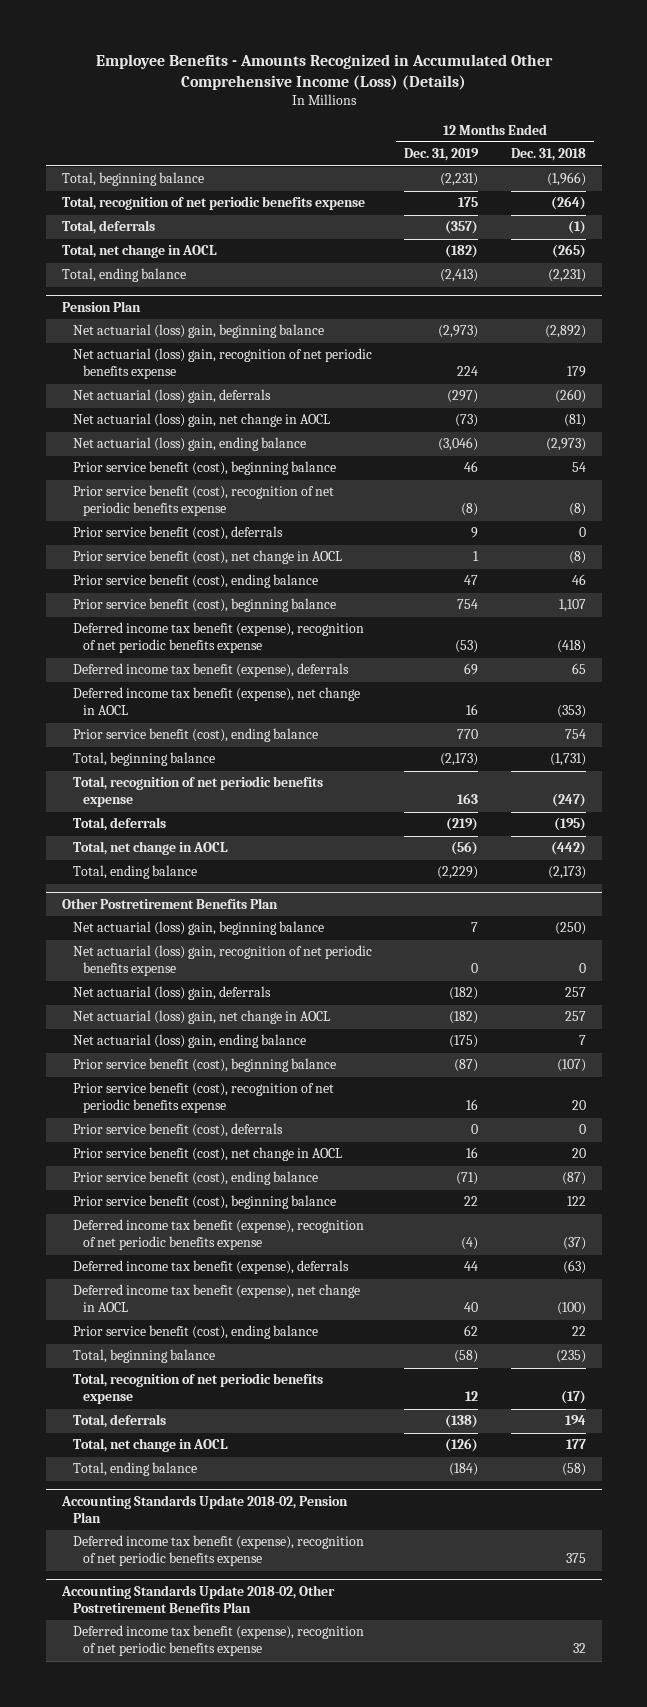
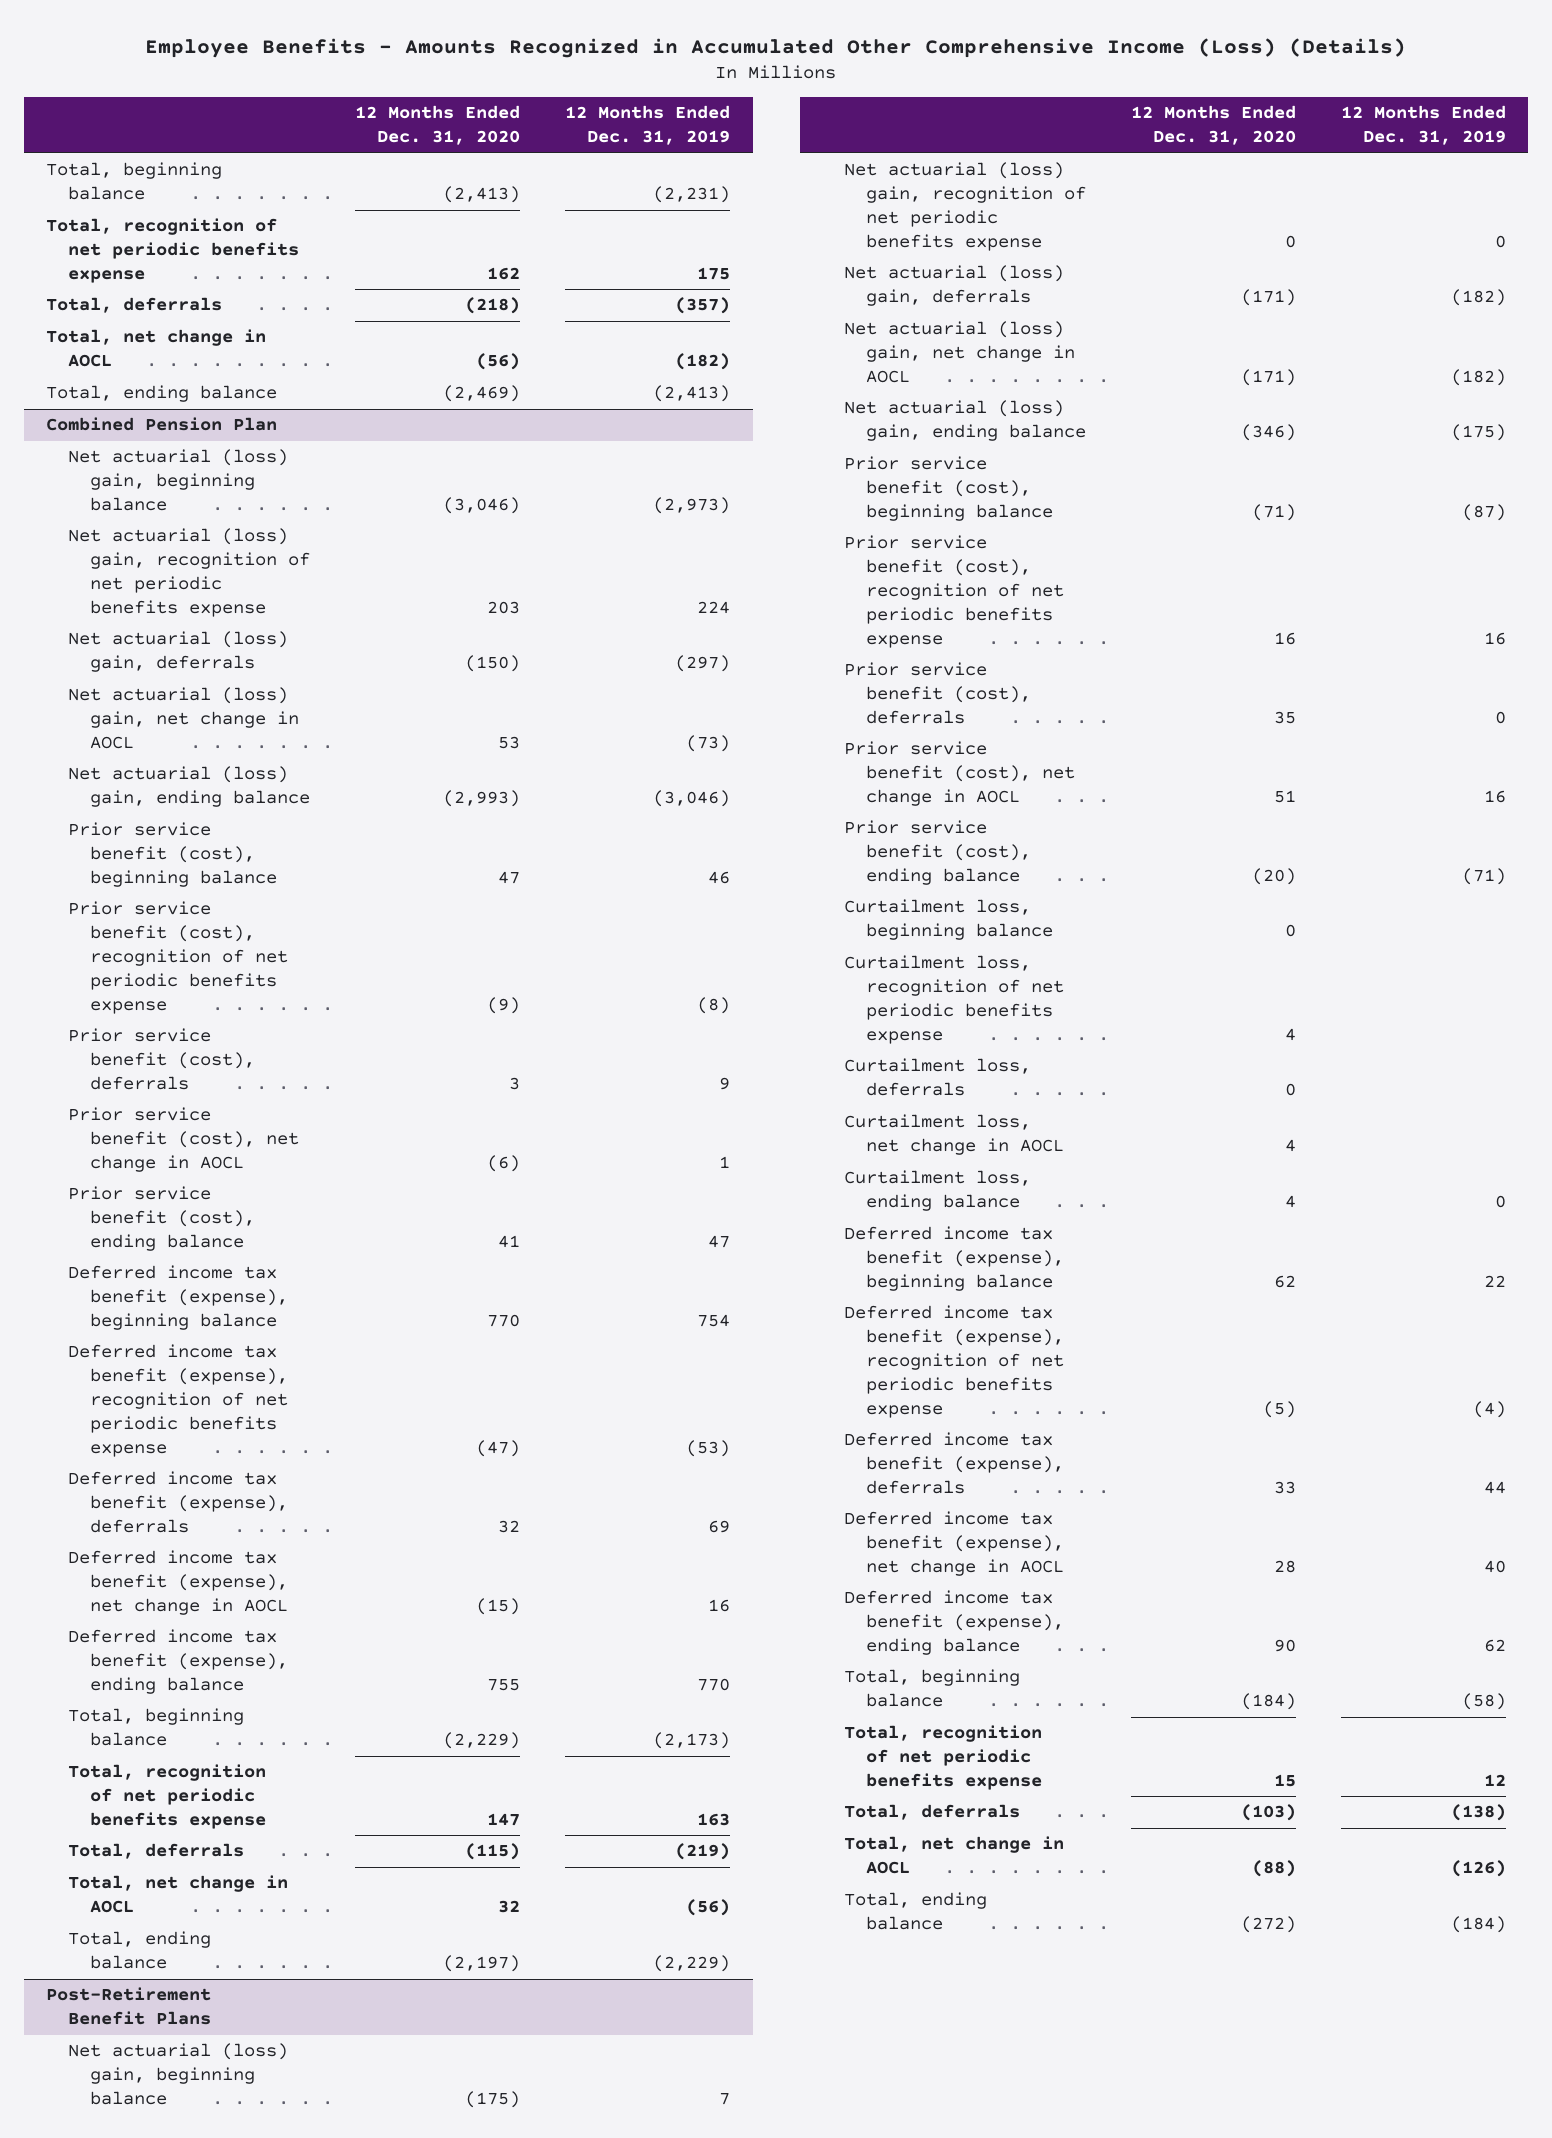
- | 12 Months Ended Dec. 31, 2019 | 12 Months Ended Dec. 31, 2018
+ | 12 Months Ended Dec. 31, 2020 | 12 Months Ended Dec. 31, 2019
- Pension Plan
+ Combined Pension Plan
- Prior service benefit (cost), beginning balance | 754 | 1,107
+ Deferred income tax benefit (expense), beginning balance | 770 | 754
- Prior service benefit (cost), ending balance | 770 | 754
+ Deferred income tax benefit (expense), ending balance | 755 | 770
- Other Postretirement Benefits Plan
+ Post-Retirement Benefit Plans
- Prior service benefit (cost), beginning balance | 22 | 122
+ Curtailment loss, beginning balance | 0 |
+ Curtailment loss, recognition of net periodic benefits expense | 4 |
+ Curtailment loss, deferrals | 0 |
+ Curtailment loss, net change in AOCL | 4 |
+ Curtailment loss, ending balance | 4 | 0
+ Deferred income tax benefit (expense), beginning balance | 62 | 22
- Prior service benefit (cost), ending balance | 62 | 22
+ Deferred income tax benefit (expense), ending balance | 90 | 62
- Accounting Standards Update 2018-02, Pension Plan
- Deferred income tax benefit (expense), recognition of net periodic benefits expense | | 375
- Accounting Standards Update 2018-02, Other Postretirement Benefits Plan
- Deferred income tax benefit (expense), recognition of net periodic benefits expense | | 32

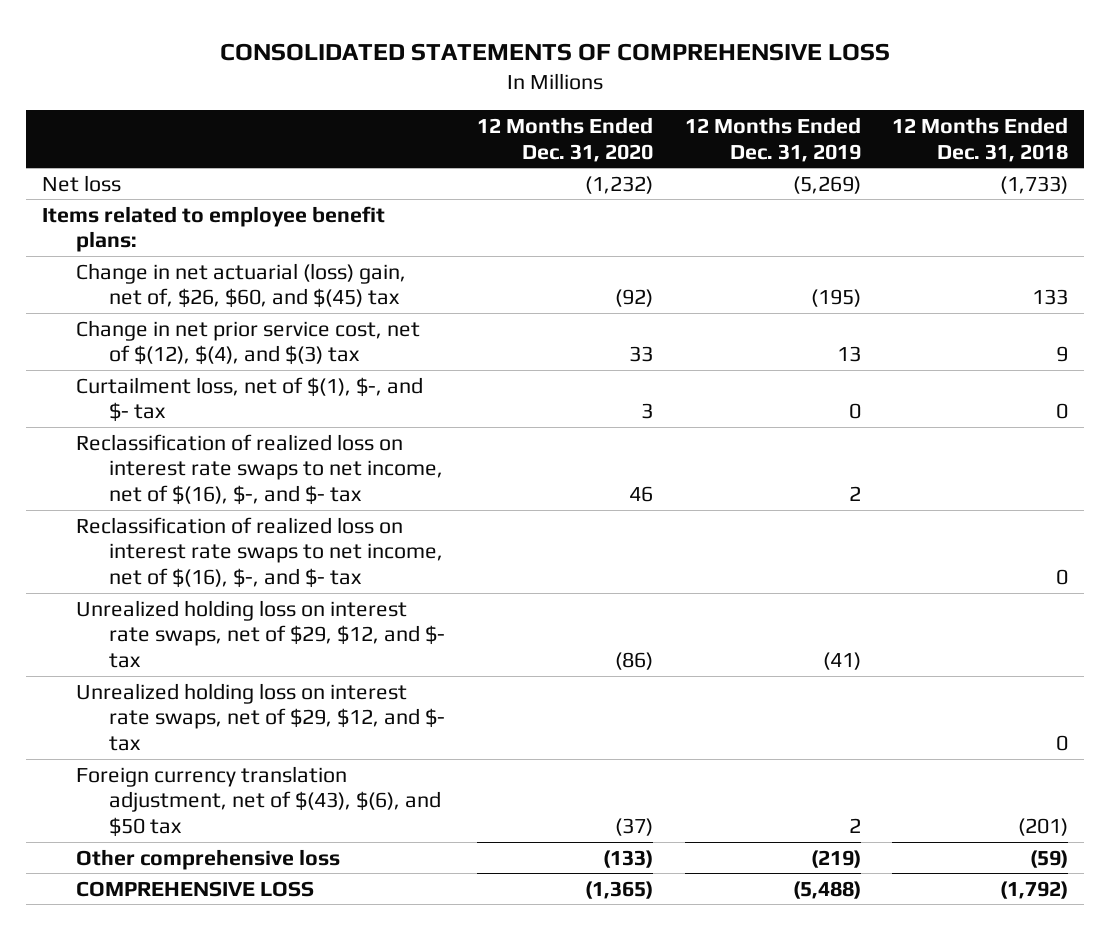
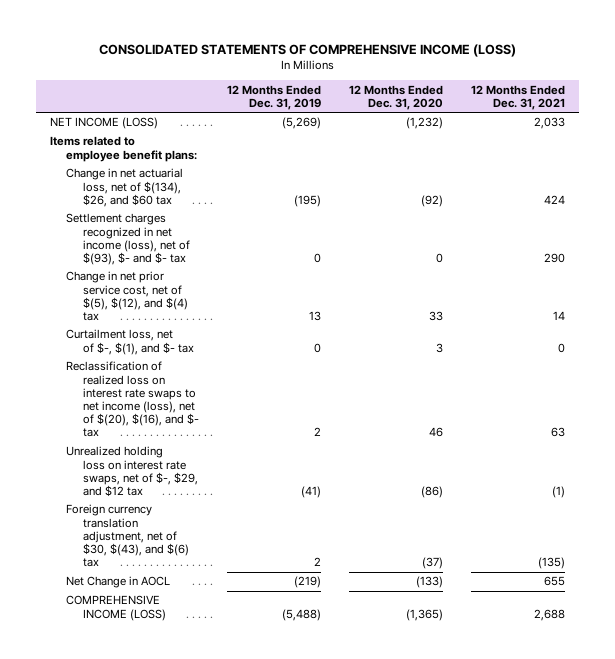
- CONSOLIDATED STATEMENTS OF COMPREHENSIVE LOSS
+ CONSOLIDATED STATEMENTS OF COMPREHENSIVE INCOME (LOSS)
- | 12 Months Ended Dec. 31, 2020 | 12 Months Ended Dec. 31, 2019 | 12 Months Ended Dec. 31, 2018
+ | 12 Months Ended Dec. 31, 2019 | 12 Months Ended Dec. 31, 2020 | 12 Months Ended Dec. 31, 2021
- Net loss | (1,232) | (5,269) | (1,733)
+ NET INCOME (LOSS) | (5,269) | (1,232) | 2,033
- Change in net actuarial (loss) gain, net of, $26, $60, and $(45) tax | (92) | (195) | 133
- Change in net prior service cost, net of $(12), $(4), and $(3) tax | 33 | 13 | 9
- Curtailment loss, net of $(1), $-, and $- tax | 3 | 0 | 0
- Reclassification of realized loss on interest rate swaps to net income, net of $(16), $-, and $- tax | 46 | 2 |
- Reclassification of realized loss on interest rate swaps to net income, net of $(16), $-, and $- tax | | | 0
- Unrealized holding loss on interest rate swaps, net of $29, $12, and $- tax | (86) | (41) |
- Unrealized holding loss on interest rate swaps, net of $29, $12, and $- tax | | | 0
- Foreign currency translation adjustment, net of $(43), $(6), and $50 tax | (37) | 2 | (201)
- Other comprehensive loss | (133) | (219) | (59)
- COMPREHENSIVE LOSS | (1,365) | (5,488) | (1,792)
+ Change in net actuarial loss, net of $(134), $26, and $60 tax | (195) | (92) | 424
+ Settlement charges recognized in net income (loss), net of $(93), $- and $- tax | 0 | 0 | 290
+ Change in net prior service cost, net of $(5), $(12), and $(4) tax | 13 | 33 | 14
+ Curtailment loss, net of $-, $(1), and $- tax | 0 | 3 | 0
+ Reclassification of realized loss on interest rate swaps to net income (loss), net of $(20), $(16), and $- tax | 2 | 46 | 63
+ Unrealized holding loss on interest rate swaps, net of $-, $29, and $12 tax | (41) | (86) | (1)
+ Foreign currency translation adjustment, net of $30, $(43), and $(6) tax | 2 | (37) | (135)
+ Net Change in AOCL | (219) | (133) | 655
+ COMPREHENSIVE INCOME (LOSS) | (5,488) | (1,365) | 2,688

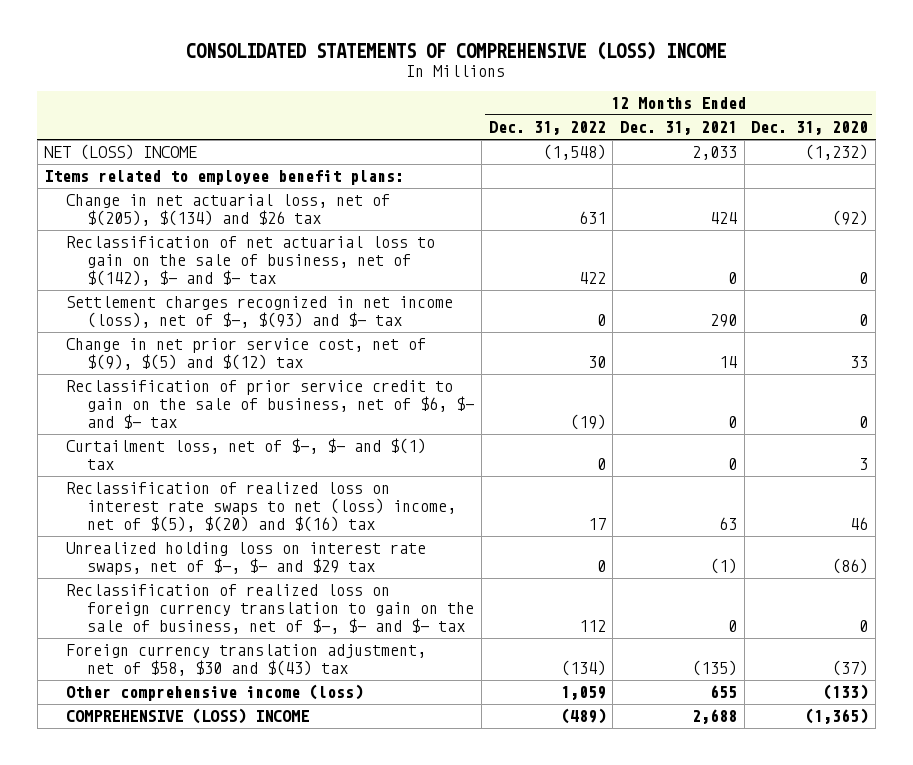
- CONSOLIDATED STATEMENTS OF COMPREHENSIVE INCOME (LOSS)
+ CONSOLIDATED STATEMENTS OF COMPREHENSIVE (LOSS) INCOME
- | 12 Months Ended Dec. 31, 2019 | 12 Months Ended Dec. 31, 2020 | 12 Months Ended Dec. 31, 2021
+ | 12 Months Ended Dec. 31, 2022 | 12 Months Ended Dec. 31, 2021 | 12 Months Ended Dec. 31, 2020
- NET INCOME (LOSS) | (5,269) | (1,232) | 2,033
+ NET (LOSS) INCOME | (1,548) | 2,033 | (1,232)
- Change in net actuarial loss, net of $(134), $26, and $60 tax | (195) | (92) | 424
- Settlement charges recognized in net income (loss), net of $(93), $- and $- tax | 0 | 0 | 290
- Change in net prior service cost, net of $(5), $(12), and $(4) tax | 13 | 33 | 14
- Curtailment loss, net of $-, $(1), and $- tax | 0 | 3 | 0
- Reclassification of realized loss on interest rate swaps to net income (loss), net of $(20), $(16), and $- tax | 2 | 46 | 63
- Unrealized holding loss on interest rate swaps, net of $-, $29, and $12 tax | (41) | (86) | (1)
- Foreign currency translation adjustment, net of $30, $(43), and $(6) tax | 2 | (37) | (135)
- Net Change in AOCL | (219) | (133) | 655
- COMPREHENSIVE INCOME (LOSS) | (5,488) | (1,365) | 2,688
+ Change in net actuarial loss, net of $(205), $(134) and $26 tax | 631 | 424 | (92)
+ Reclassification of net actuarial loss to gain on the sale of business, net of $(142), $- and $- tax | 422 | 0 | 0
+ Settlement charges recognized in net income (loss), net of $-, $(93) and $- tax | 0 | 290 | 0
+ Change in net prior service cost, net of $(9), $(5) and $(12) tax | 30 | 14 | 33
+ Reclassification of prior service credit to gain on the sale of business, net of $6, $- and $- tax | (19) | 0 | 0
+ Curtailment loss, net of $-, $- and $(1) tax | 0 | 0 | 3
+ Reclassification of realized loss on interest rate swaps to net (loss) income, net of $(5), $(20) and $(16) tax | 17 | 63 | 46
+ Unrealized holding loss on interest rate swaps, net of $-, $- and $29 tax | 0 | (1) | (86)
+ Reclassification of realized loss on foreign currency translation to gain on the sale of business, net of $-, $- and $- tax | 112 | 0 | 0
+ Foreign currency translation adjustment, net of $58, $30 and $(43) tax | (134) | (135) | (37)
+ Other comprehensive income (loss) | 1,059 | 655 | (133)
+ COMPREHENSIVE (LOSS) INCOME | (489) | 2,688 | (1,365)

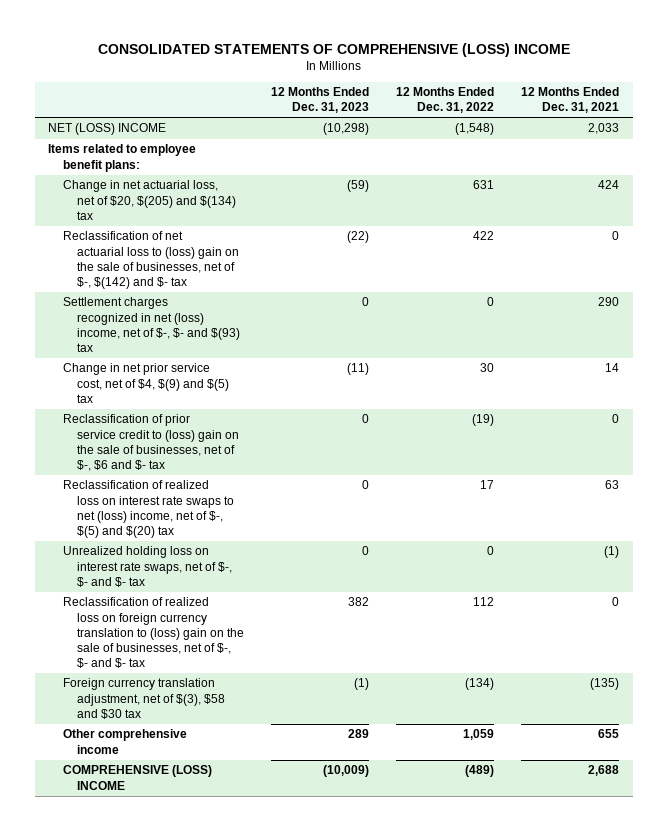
- | 12 Months Ended Dec. 31, 2022 | 12 Months Ended Dec. 31, 2021 | 12 Months Ended Dec. 31, 2020
+ | 12 Months Ended Dec. 31, 2023 | 12 Months Ended Dec. 31, 2022 | 12 Months Ended Dec. 31, 2021
- Change in net actuarial loss, net of $(205), $(134) and $26 tax | 631 | 424 | (92)
- Reclassification of net actuarial loss to gain on the sale of business, net of $(142), $- and $- tax | 422 | 0 | 0
- Settlement charges recognized in net income (loss), net of $-, $(93) and $- tax | 0 | 290 | 0
- Change in net prior service cost, net of $(9), $(5) and $(12) tax | 30 | 14 | 33
- Reclassification of prior service credit to gain on the sale of business, net of $6, $- and $- tax | (19) | 0 | 0
- Curtailment loss, net of $-, $- and $(1) tax | 0 | 0 | 3
- Reclassification of realized loss on interest rate swaps to net (loss) income, net of $(5), $(20) and $(16) tax | 17 | 63 | 46
- Unrealized holding loss on interest rate swaps, net of $-, $- and $29 tax | 0 | (1) | (86)
- Reclassification of realized loss on foreign currency translation to gain on the sale of business, net of $-, $- and $- tax | 112 | 0 | 0
- Foreign currency translation adjustment, net of $58, $30 and $(43) tax | (134) | (135) | (37)
- Other comprehensive income (loss) | 1,059 | 655 | (133)
+ Change in net actuarial loss, net of $20, $(205) and $(134) tax | (59) | 631 | 424
+ Reclassification of net actuarial loss to (loss) gain on the sale of businesses, net of $-, $(142) and $- tax | (22) | 422 | 0
+ Settlement charges recognized in net (loss) income, net of $-, $- and $(93) tax | 0 | 0 | 290
+ Change in net prior service cost, net of $4, $(9) and $(5) tax | (11) | 30 | 14
+ Reclassification of prior service credit to (loss) gain on the sale of businesses, net of $-, $6 and $- tax | 0 | (19) | 0
+ Reclassification of realized loss on interest rate swaps to net (loss) income, net of $-, $(5) and $(20) tax | 0 | 17 | 63
+ Unrealized holding loss on interest rate swaps, net of $-, $- and $- tax | 0 | 0 | (1)
+ Reclassification of realized loss on foreign currency translation to (loss) gain on the sale of businesses, net of $-, $- and $- tax | 382 | 112 | 0
+ Foreign currency translation adjustment, net of $(3), $58 and $30 tax | (1) | (134) | (135)
+ Other comprehensive income | 289 | 1,059 | 655

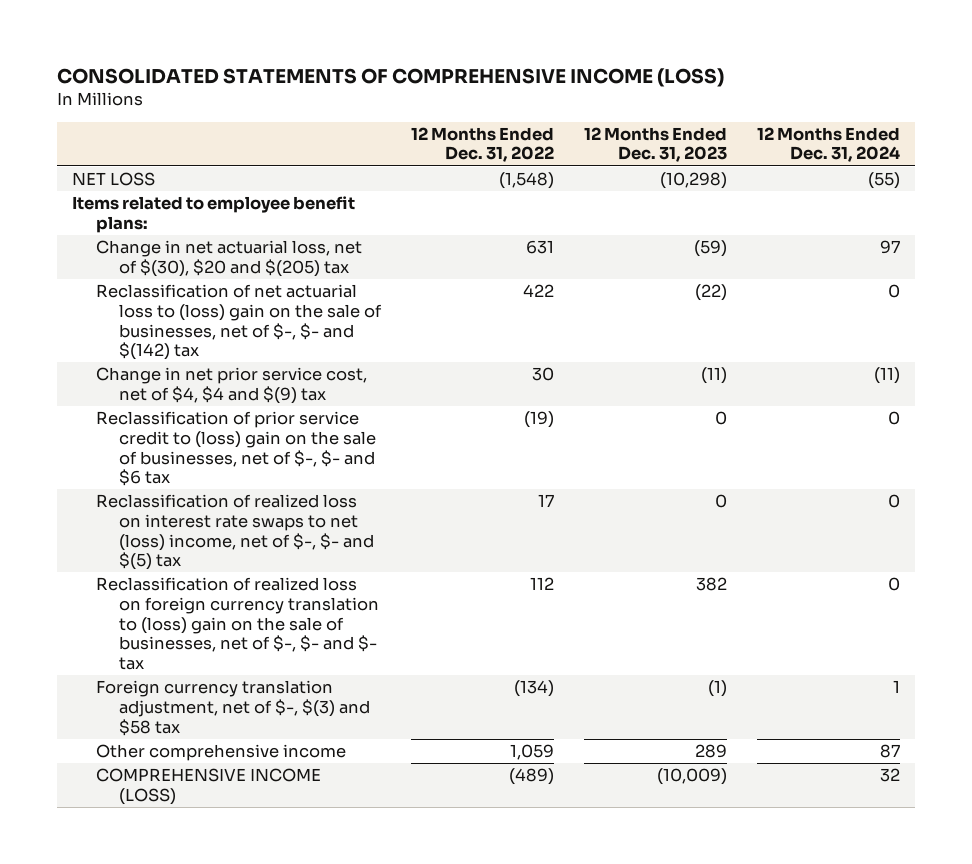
- CONSOLIDATED STATEMENTS OF COMPREHENSIVE (LOSS) INCOME
+ CONSOLIDATED STATEMENTS OF COMPREHENSIVE INCOME (LOSS)
- | 12 Months Ended Dec. 31, 2023 | 12 Months Ended Dec. 31, 2022 | 12 Months Ended Dec. 31, 2021
+ | 12 Months Ended Dec. 31, 2022 | 12 Months Ended Dec. 31, 2023 | 12 Months Ended Dec. 31, 2024
- NET (LOSS) INCOME | (10,298) | (1,548) | 2,033
+ NET LOSS | (1,548) | (10,298) | (55)
- Change in net actuarial loss, net of $20, $(205) and $(134) tax | (59) | 631 | 424
- Reclassification of net actuarial loss to (loss) gain on the sale of businesses, net of $-, $(142) and $- tax | (22) | 422 | 0
- Settlement charges recognized in net (loss) income, net of $-, $- and $(93) tax | 0 | 0 | 290
- Change in net prior service cost, net of $4, $(9) and $(5) tax | (11) | 30 | 14
- Reclassification of prior service credit to (loss) gain on the sale of businesses, net of $-, $6 and $- tax | 0 | (19) | 0
- Reclassification of realized loss on interest rate swaps to net (loss) income, net of $-, $(5) and $(20) tax | 0 | 17 | 63
- Unrealized holding loss on interest rate swaps, net of $-, $- and $- tax | 0 | 0 | (1)
+ Change in net actuarial loss, net of $(30), $20 and $(205) tax | 631 | (59) | 97
+ Reclassification of net actuarial loss to (loss) gain on the sale of businesses, net of $-, $- and $(142) tax | 422 | (22) | 0
+ Change in net prior service cost, net of $4, $4 and $(9) tax | 30 | (11) | (11)
+ Reclassification of prior service credit to (loss) gain on the sale of businesses, net of $-, $- and $6 tax | (19) | 0 | 0
+ Reclassification of realized loss on interest rate swaps to net (loss) income, net of $-, $- and $(5) tax | 17 | 0 | 0
- Foreign currency translation adjustment, net of $(3), $58 and $30 tax | (1) | (134) | (135)
+ Foreign currency translation adjustment, net of $-, $(3) and $58 tax | (134) | (1) | 1
- COMPREHENSIVE (LOSS) INCOME | (10,009) | (489) | 2,688
+ COMPREHENSIVE INCOME (LOSS) | (489) | (10,009) | 32

